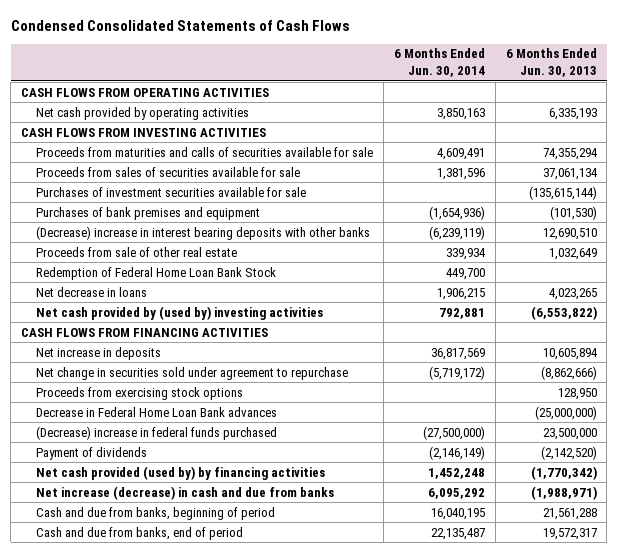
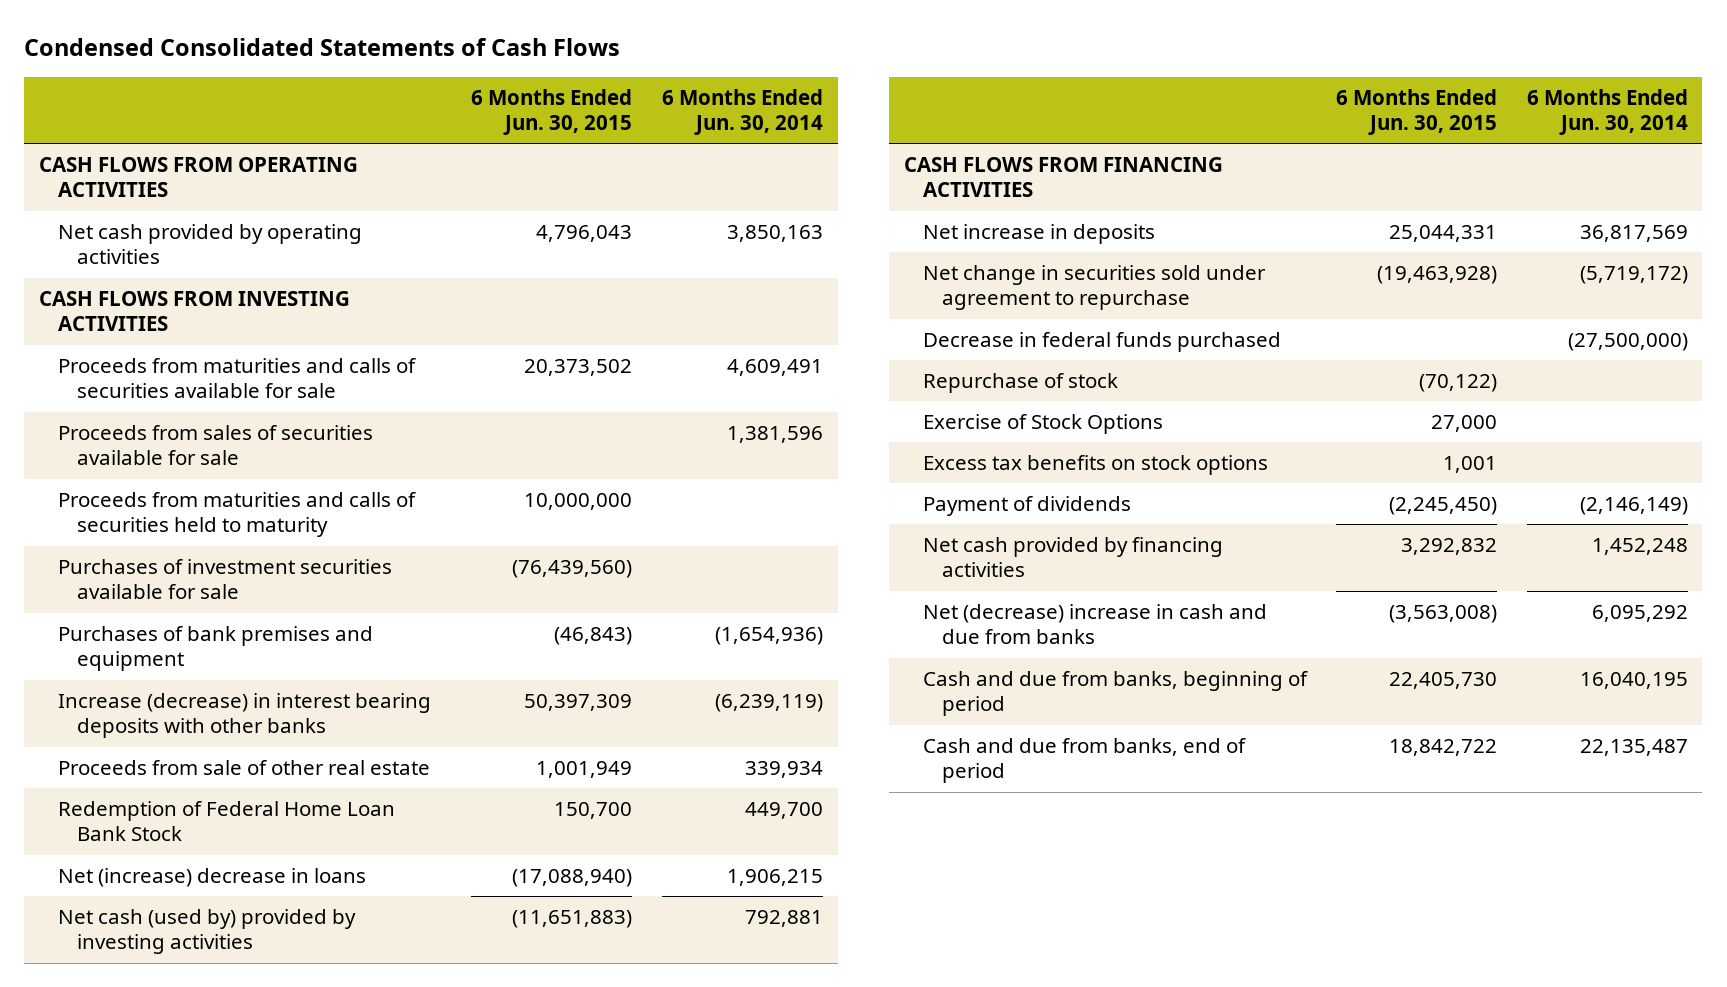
- | 6 Months Ended Jun. 30, 2014 | 6 Months Ended Jun. 30, 2013
+ | 6 Months Ended Jun. 30, 2015 | 6 Months Ended Jun. 30, 2014
+ Proceeds from maturities and calls of securities held to maturity | 10,000,000 |
- (Decrease) increase in interest bearing deposits with other banks | (6,239,119) | 12,690,510
+ Increase (decrease) in interest bearing deposits with other banks | 50,397,309 | (6,239,119)
- Net decrease in loans | 1,906,215 | 4,023,265
- Net cash provided by (used by) investing activities | 792,881 | (6,553,822)
+ Net (increase) decrease in loans | (17,088,940) | 1,906,215
+ Net cash (used by) provided by investing activities | (11,651,883) | 792,881
- Proceeds from exercising stock options | | 128,950
- Decrease in Federal Home Loan Bank advances | | (25,000,000)
- (Decrease) increase in federal funds purchased | (27,500,000) | 23,500,000
+ Decrease in federal funds purchased | | (27,500,000)
+ Repurchase of stock | (70,122) |
+ Exercise of Stock Options | 27,000 |
+ Excess tax benefits on stock options | 1,001 |
- Net cash provided (used by) by financing activities | 1,452,248 | (1,770,342)
- Net increase (decrease) in cash and due from banks | 6,095,292 | (1,988,971)
+ Net cash provided by financing activities | 3,292,832 | 1,452,248
+ Net (decrease) increase in cash and due from banks | (3,563,008) | 6,095,292

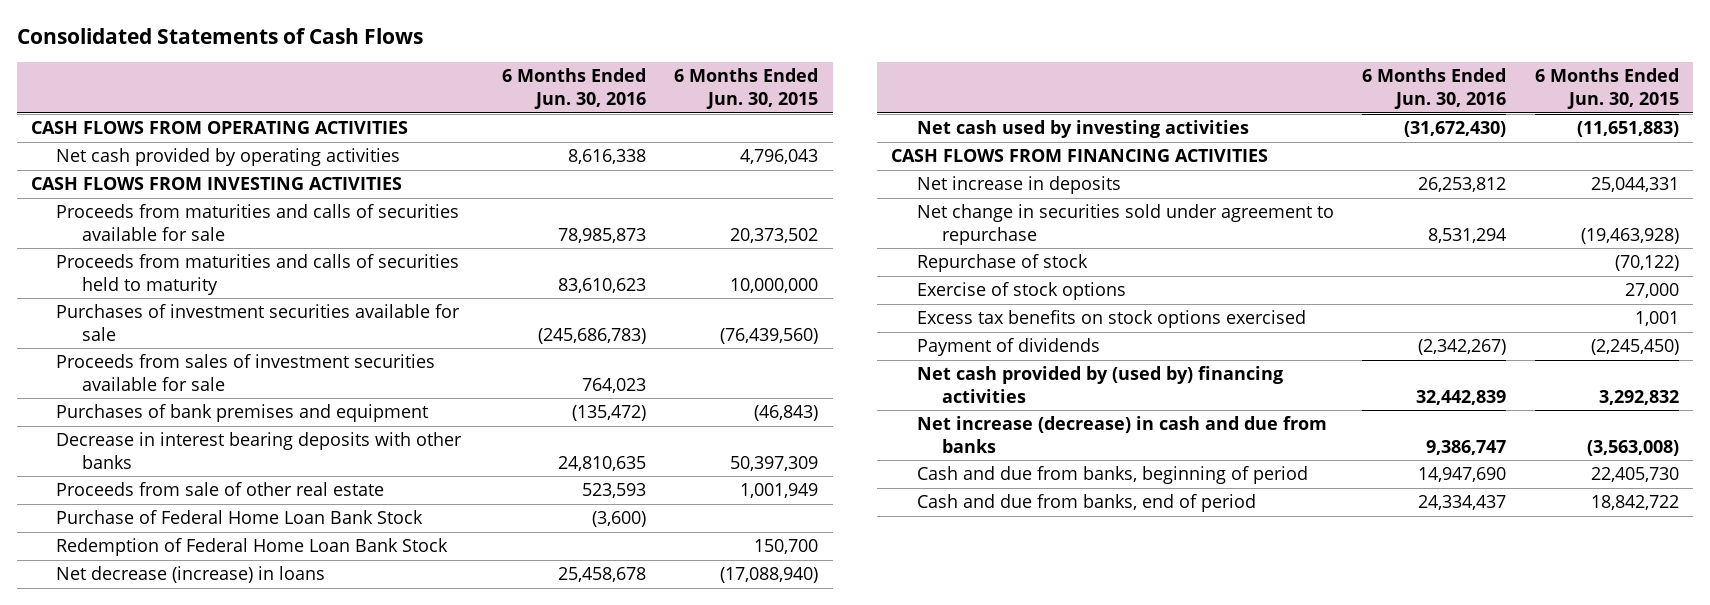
- Condensed Consolidated Statements of Cash Flows
+ Consolidated Statements of Cash Flows
- | 6 Months Ended Jun. 30, 2015 | 6 Months Ended Jun. 30, 2014
+ | 6 Months Ended Jun. 30, 2016 | 6 Months Ended Jun. 30, 2015
- Proceeds from sales of securities available for sale | | 1,381,596
+ Proceeds from sales of investment securities available for sale | 764,023 |
- Increase (decrease) in interest bearing deposits with other banks | 50,397,309 | (6,239,119)
+ Decrease in interest bearing deposits with other banks | 24,810,635 | 50,397,309
+ Purchase of Federal Home Loan Bank Stock | (3,600) |
- Net (increase) decrease in loans | (17,088,940) | 1,906,215
- Net cash (used by) provided by investing activities | (11,651,883) | 792,881
+ Net decrease (increase) in loans | 25,458,678 | (17,088,940)
+ Net cash used by investing activities | (31,672,430) | (11,651,883)
- Decrease in federal funds purchased | | (27,500,000)
- Exercise of Stock Options | 27,000 |
- Excess tax benefits on stock options | 1,001 |
+ Exercise of stock options | | 27,000
+ Excess tax benefits on stock options exercised | | 1,001
- Net cash provided by financing activities | 3,292,832 | 1,452,248
- Net (decrease) increase in cash and due from banks | (3,563,008) | 6,095,292
+ Net cash provided by (used by) financing activities | 32,442,839 | 3,292,832
+ Net increase (decrease) in cash and due from banks | 9,386,747 | (3,563,008)

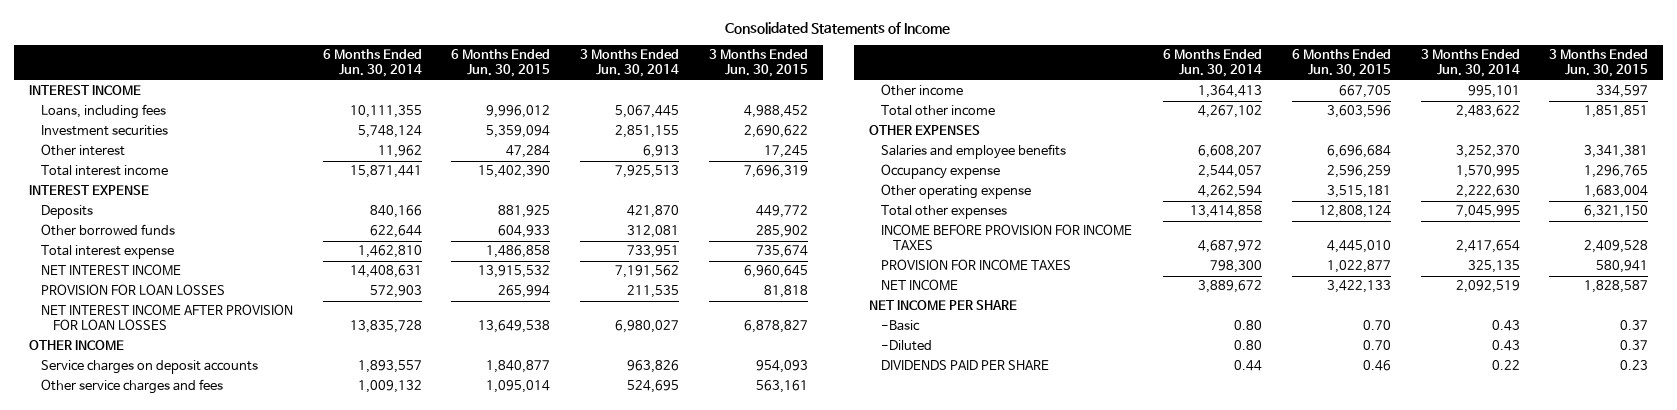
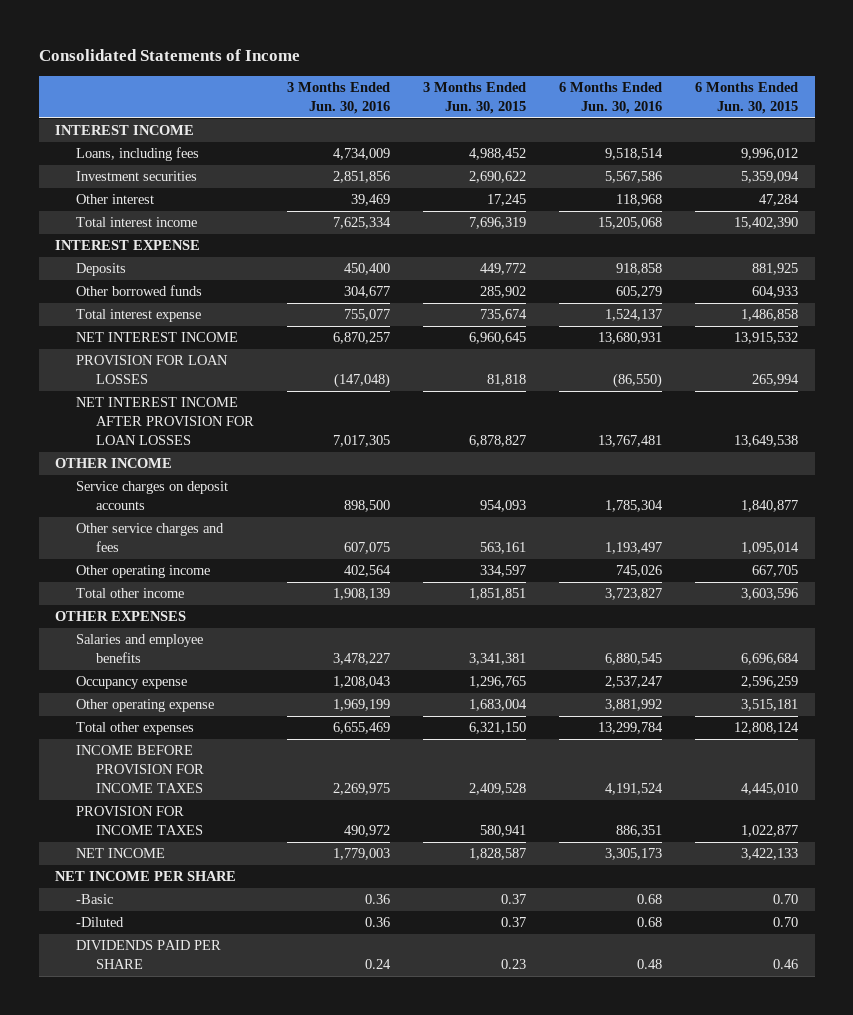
- | 6 Months Ended Jun. 30, 2014 | 6 Months Ended Jun. 30, 2015 | 3 Months Ended Jun. 30, 2014 | 3 Months Ended Jun. 30, 2015
+ | 3 Months Ended Jun. 30, 2016 | 3 Months Ended Jun. 30, 2015 | 6 Months Ended Jun. 30, 2016 | 6 Months Ended Jun. 30, 2015
- Other income | 1,364,413 | 667,705 | 995,101 | 334,597
+ Other operating income | 402,564 | 334,597 | 745,026 | 667,705

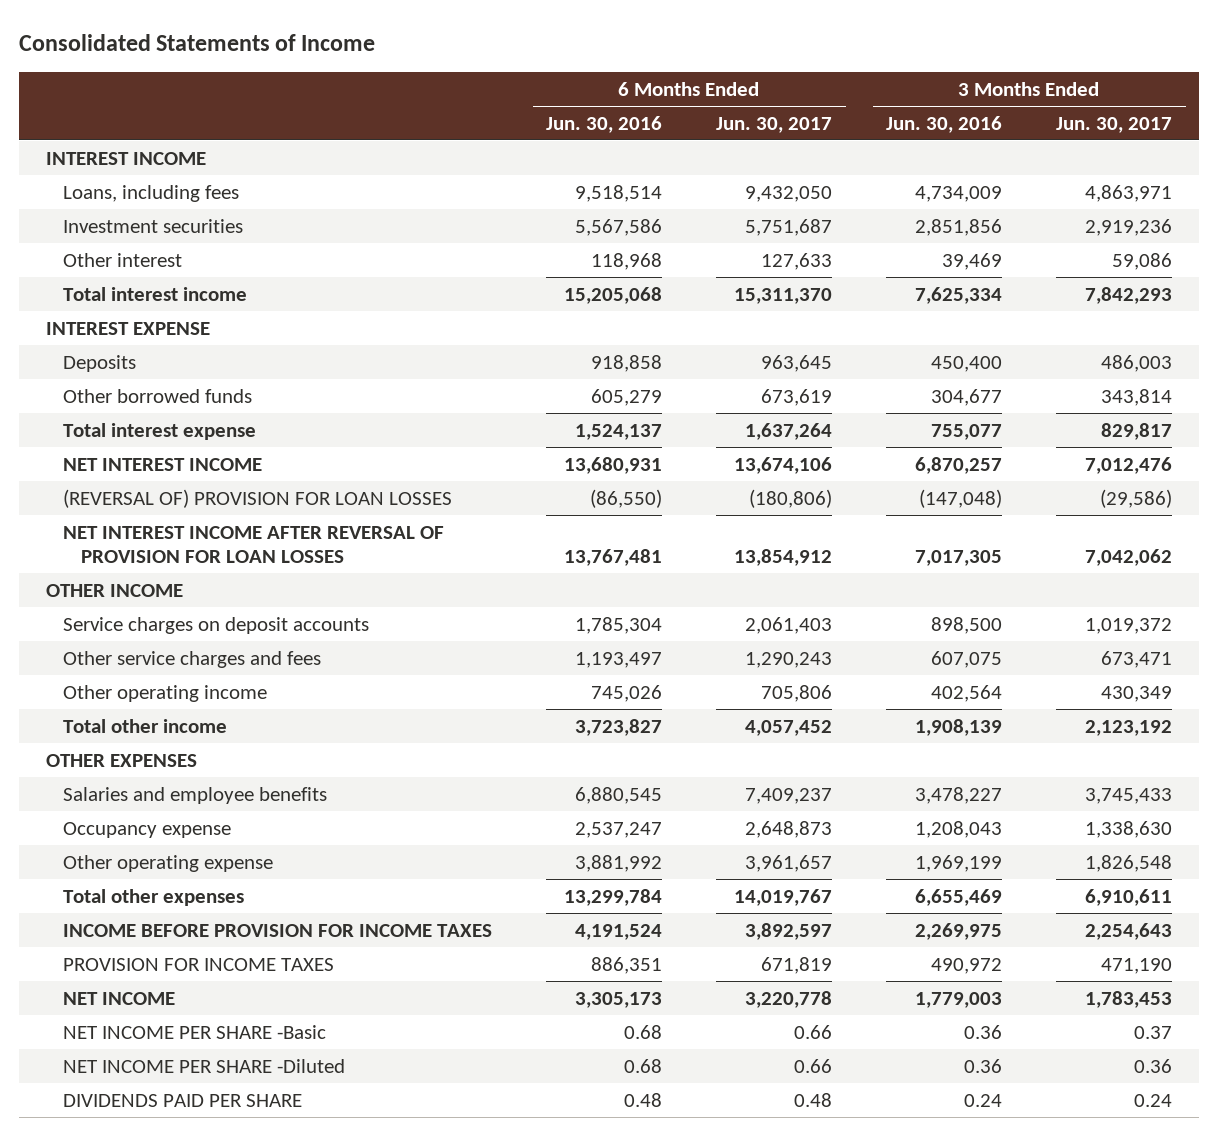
- | 3 Months Ended Jun. 30, 2016 | 3 Months Ended Jun. 30, 2015 | 6 Months Ended Jun. 30, 2016 | 6 Months Ended Jun. 30, 2015
+ | 6 Months Ended Jun. 30, 2016 | 6 Months Ended Jun. 30, 2017 | 3 Months Ended Jun. 30, 2016 | 3 Months Ended Jun. 30, 2017
- PROVISION FOR LOAN LOSSES | (147,048) | 81,818 | (86,550) | 265,994
- NET INTEREST INCOME AFTER PROVISION FOR LOAN LOSSES | 7,017,305 | 6,878,827 | 13,767,481 | 13,649,538
+ (REVERSAL OF) PROVISION FOR LOAN LOSSES | (86,550) | (180,806) | (147,048) | (29,586)
+ NET INTEREST INCOME AFTER REVERSAL OF PROVISION FOR LOAN LOSSES | 13,767,481 | 13,854,912 | 7,017,305 | 7,042,062
- NET INCOME PER SHARE
- -Basic | 0.36 | 0.37 | 0.68 | 0.70
- -Diluted | 0.36 | 0.37 | 0.68 | 0.70
+ NET INCOME PER SHARE -Basic | 0.68 | 0.66 | 0.36 | 0.37
+ NET INCOME PER SHARE -Diluted | 0.68 | 0.66 | 0.36 | 0.36

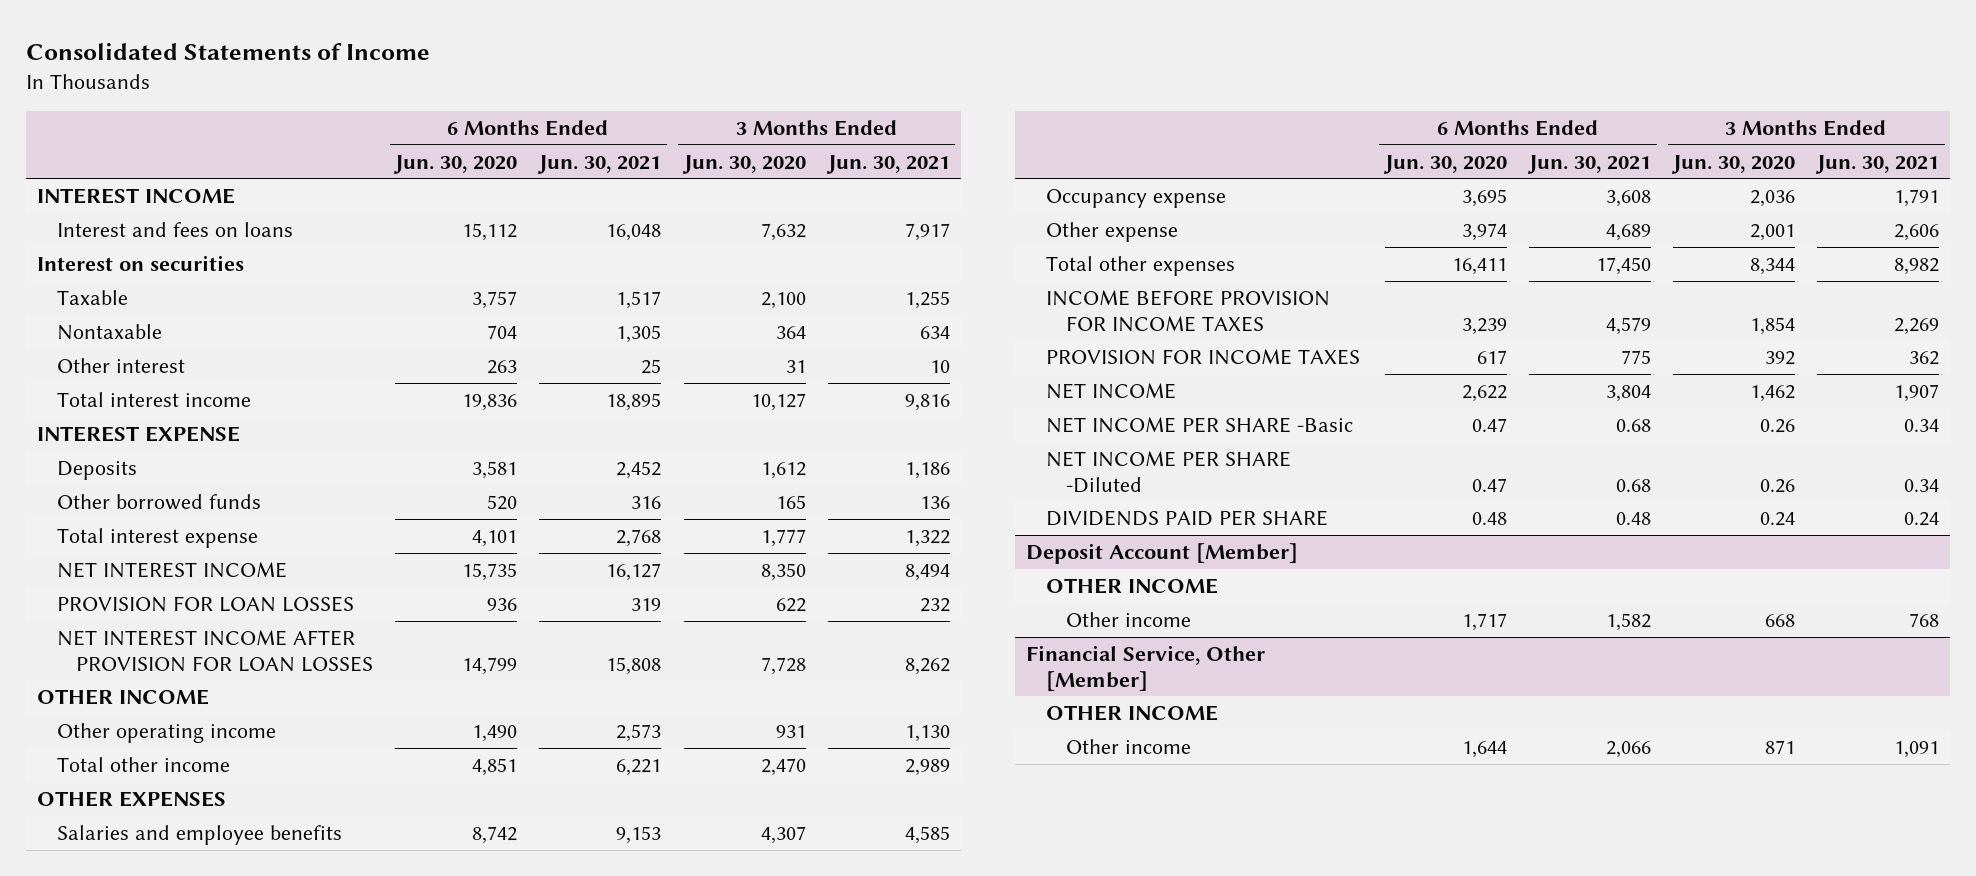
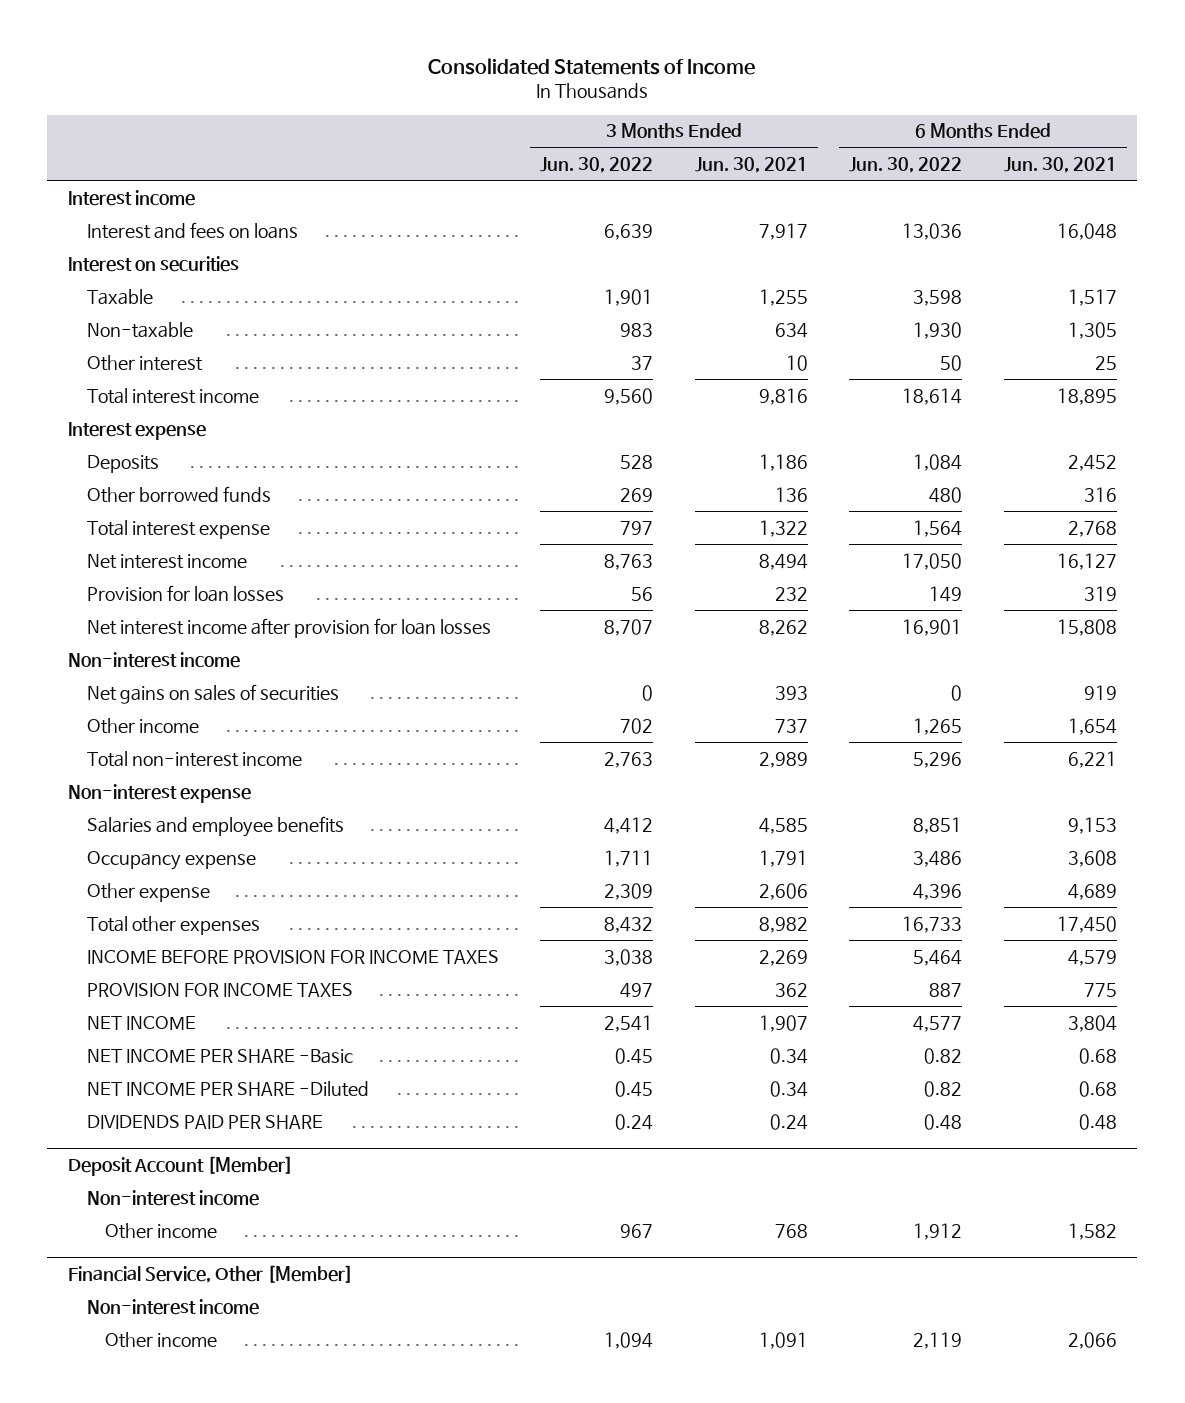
- | 6 Months Ended Jun. 30, 2020 | 6 Months Ended Jun. 30, 2021 | 3 Months Ended Jun. 30, 2020 | 3 Months Ended Jun. 30, 2021
+ | 3 Months Ended Jun. 30, 2022 | 3 Months Ended Jun. 30, 2021 | 6 Months Ended Jun. 30, 2022 | 6 Months Ended Jun. 30, 2021
- INTEREST INCOME
+ Interest income
- Nontaxable | 704 | 1,305 | 364 | 634
+ Non-taxable | 983 | 634 | 1,930 | 1,305
- INTEREST EXPENSE
+ Interest expense
- NET INTEREST INCOME | 15,735 | 16,127 | 8,350 | 8,494
- PROVISION FOR LOAN LOSSES | 936 | 319 | 622 | 232
- NET INTEREST INCOME AFTER PROVISION FOR LOAN LOSSES | 14,799 | 15,808 | 7,728 | 8,262
- OTHER INCOME
- Other operating income | 1,490 | 2,573 | 931 | 1,130
- Total other income | 4,851 | 6,221 | 2,470 | 2,989
- OTHER EXPENSES
+ Net interest income | 8,763 | 8,494 | 17,050 | 16,127
+ Provision for loan losses | 56 | 232 | 149 | 319
+ Net interest income after provision for loan losses | 8,707 | 8,262 | 16,901 | 15,808
+ Non-interest income
+ Net gains on sales of securities | 0 | 393 | 0 | 919
+ Other income | 702 | 737 | 1,265 | 1,654
+ Total non-interest income | 2,763 | 2,989 | 5,296 | 6,221
+ Non-interest expense
@ Deposit Account [Member]
- OTHER INCOME
+ Non-interest income
@ Financial Service, Other [Member]
- OTHER INCOME
+ Non-interest income

